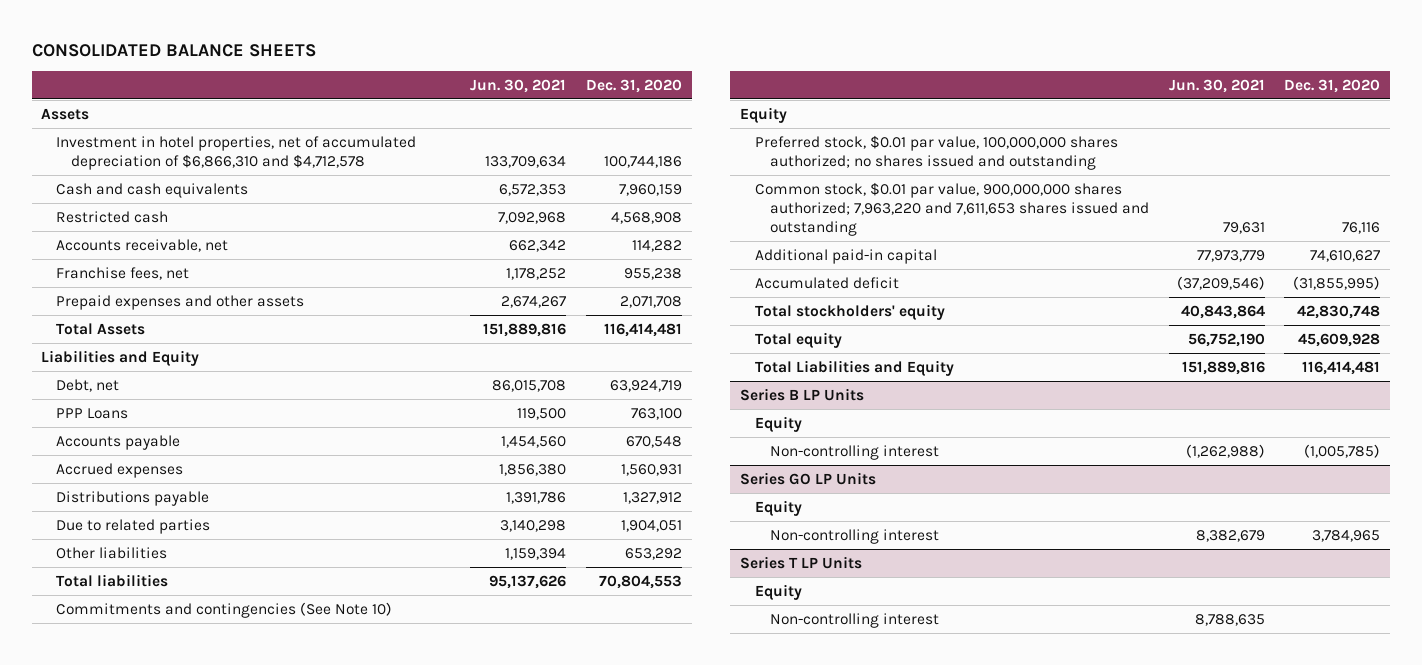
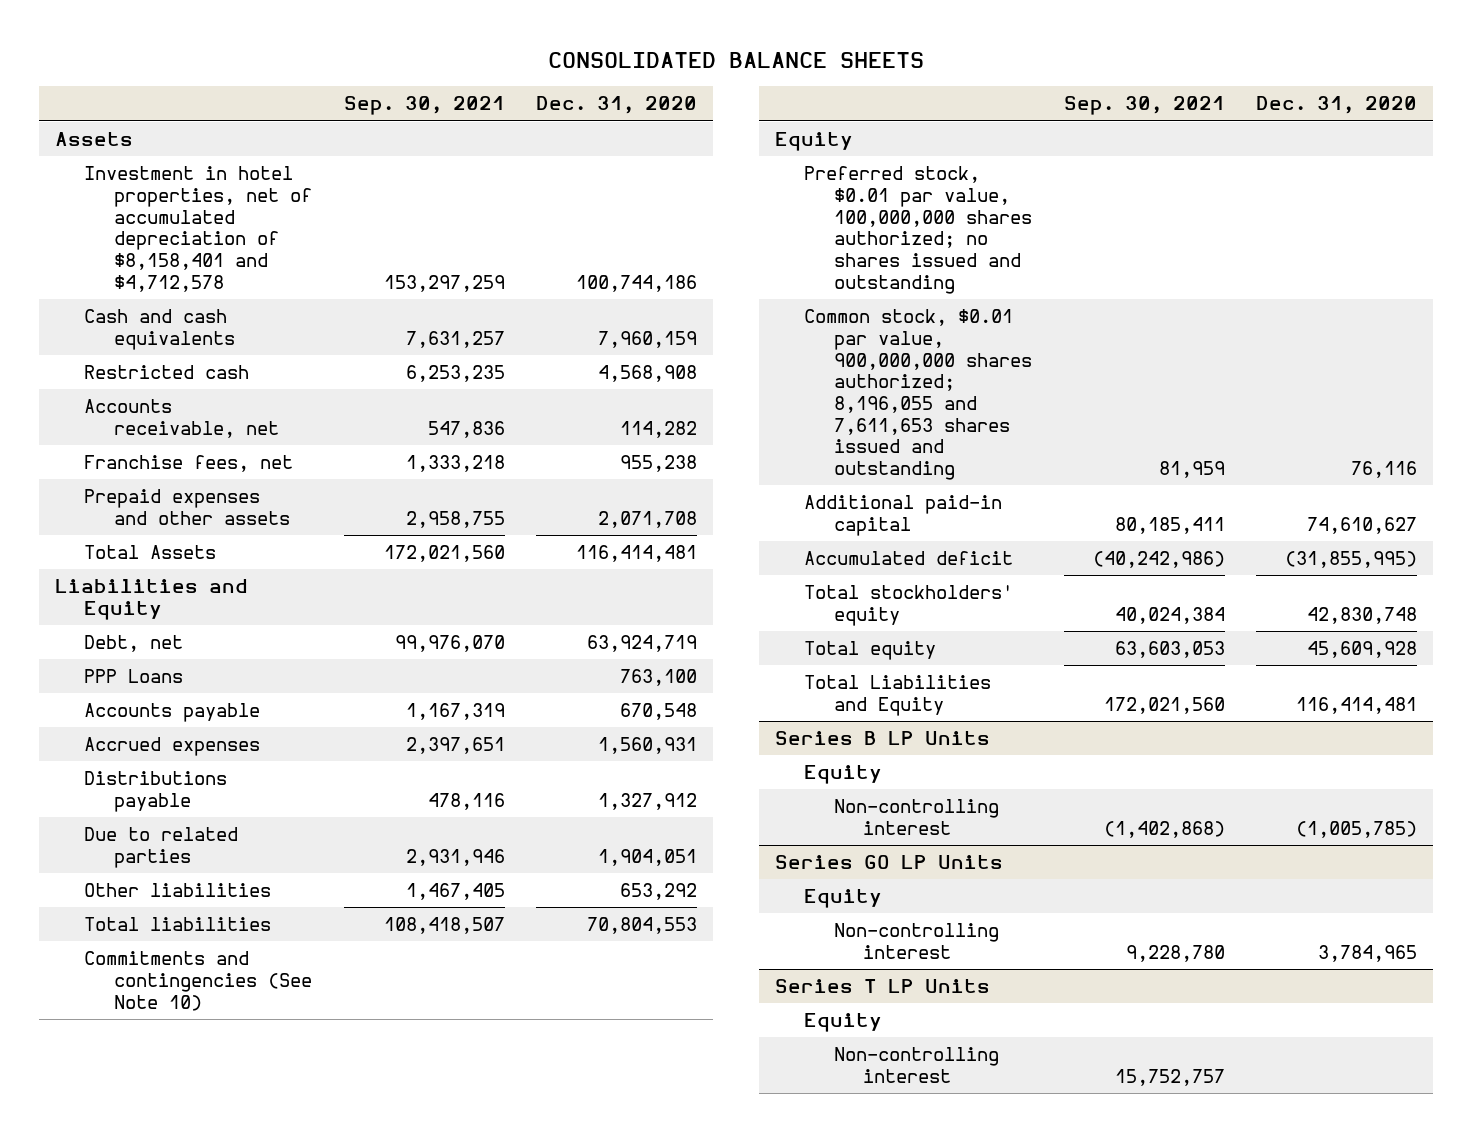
- | Jun. 30, 2021 | Dec. 31, 2020
+ | Sep. 30, 2021 | Dec. 31, 2020
- Investment in hotel properties, net of accumulated depreciation of $6,866,310 and $4,712,578 | 133,709,634 | 100,744,186
+ Investment in hotel properties, net of accumulated depreciation of $8,158,401 and $4,712,578 | 153,297,259 | 100,744,186
- Common stock, $0.01 par value, 900,000,000 shares authorized; 7,963,220 and 7,611,653 shares issued and outstanding | 79,631 | 76,116
+ Common stock, $0.01 par value, 900,000,000 shares authorized; 8,196,055 and 7,611,653 shares issued and outstanding | 81,959 | 76,116

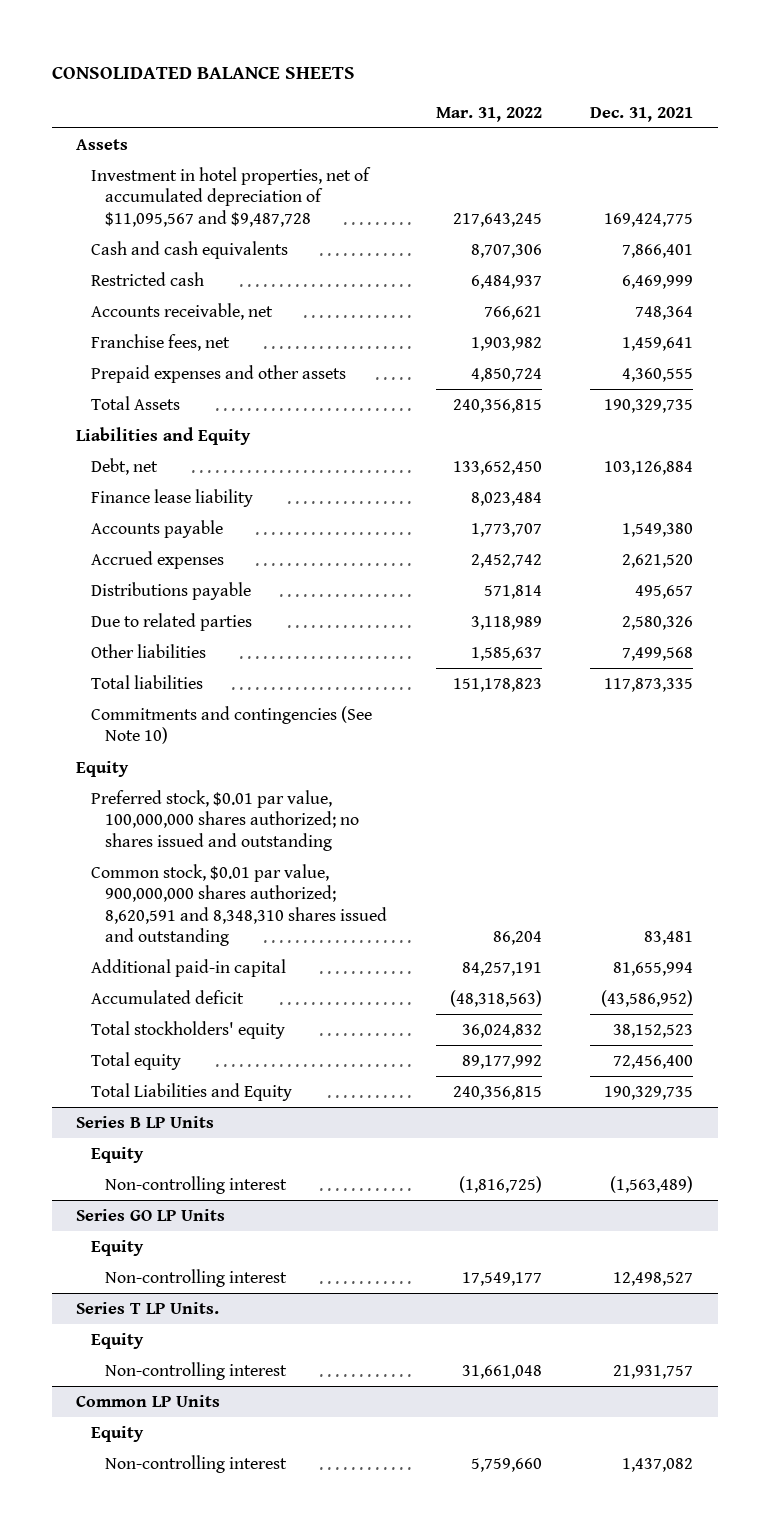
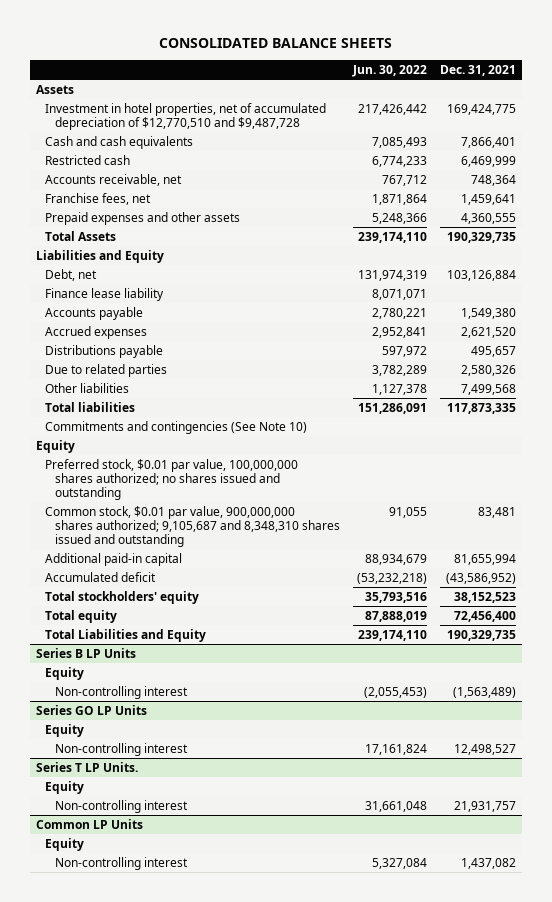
- | Mar. 31, 2022 | Dec. 31, 2021
+ | Jun. 30, 2022 | Dec. 31, 2021
- Investment in hotel properties, net of accumulated depreciation of $11,095,567 and $9,487,728 | 217,643,245 | 169,424,775
+ Investment in hotel properties, net of accumulated depreciation of $12,770,510 and $9,487,728 | 217,426,442 | 169,424,775
- Common stock, $0.01 par value, 900,000,000 shares authorized; 8,620,591 and 8,348,310 shares issued and outstanding | 86,204 | 83,481
+ Common stock, $0.01 par value, 900,000,000 shares authorized; 9,105,687 and 8,348,310 shares issued and outstanding | 91,055 | 83,481

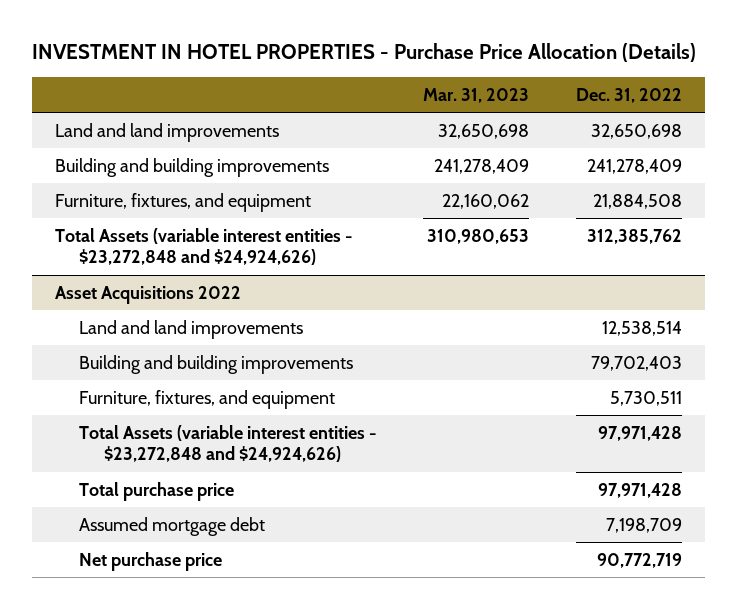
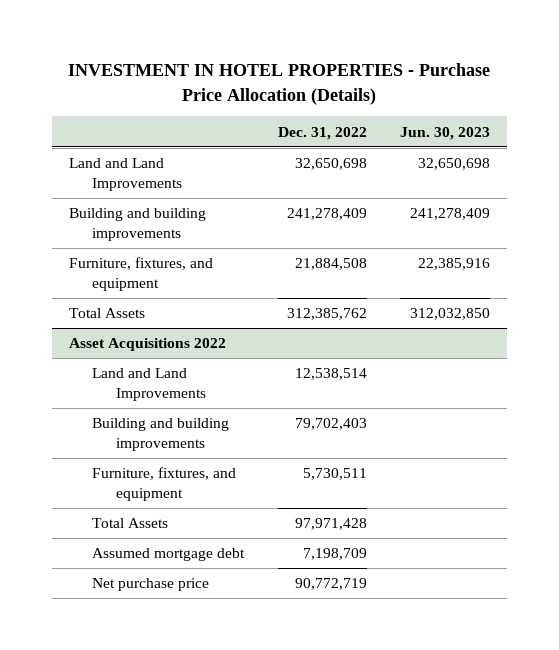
- | Mar. 31, 2023 | Dec. 31, 2022
+ | Dec. 31, 2022 | Jun. 30, 2023
- Land and land improvements | 32,650,698 | 32,650,698
+ Land and Land Improvements | 32,650,698 | 32,650,698
- Total Assets (variable interest entities - $23,272,848 and $24,924,626) | 310,980,653 | 312,385,762
+ Total Assets | 312,385,762 | 312,032,850
@ Asset Acquisitions 2022
- Land and land improvements | | 12,538,514
+ Land and Land Improvements | 12,538,514 |
- Total Assets (variable interest entities - $23,272,848 and $24,924,626) | | 97,971,428
- Total purchase price | | 97,971,428
+ Total Assets | 97,971,428 |

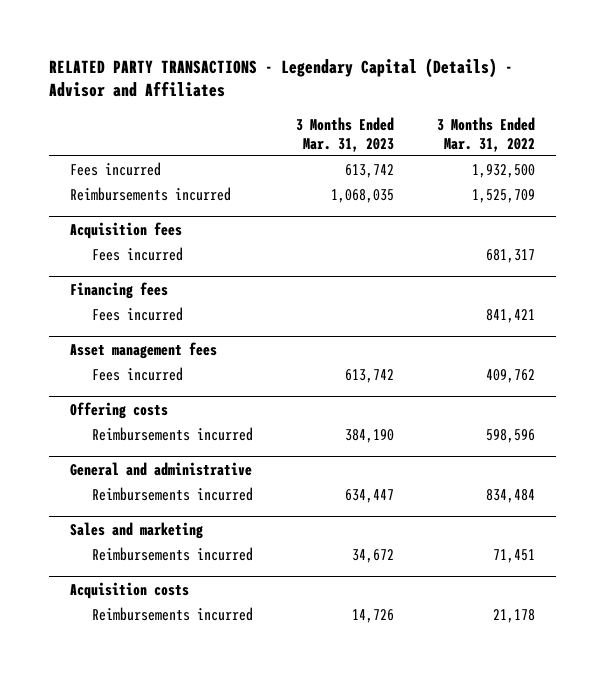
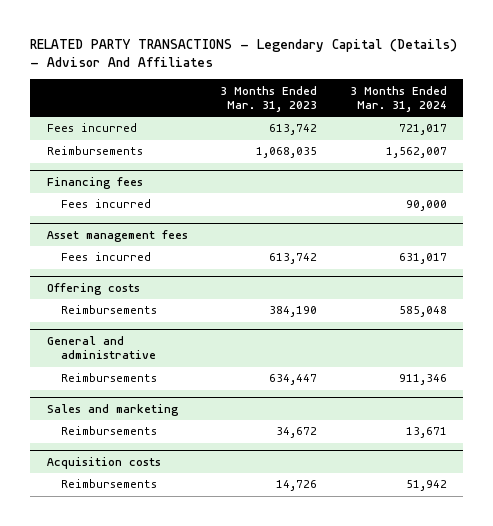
- RELATED PARTY TRANSACTIONS - Legendary Capital (Details) - Advisor and Affiliates
+ RELATED PARTY TRANSACTIONS - Legendary Capital (Details) - Advisor And Affiliates
- | 3 Months Ended Mar. 31, 2023 | 3 Months Ended Mar. 31, 2022
+ | 3 Months Ended Mar. 31, 2023 | 3 Months Ended Mar. 31, 2024
- Reimbursements incurred | 1,068,035 | 1,525,709
- Acquisition fees
- Fees incurred | | 681,317
+ Reimbursements | 1,068,035 | 1,562,007
@ Offering costs
- Reimbursements incurred | 384,190 | 598,596
+ Reimbursements | 384,190 | 585,048
@ General and administrative
- Reimbursements incurred | 634,447 | 834,484
+ Reimbursements | 634,447 | 911,346
@ Sales and marketing
- Reimbursements incurred | 34,672 | 71,451
+ Reimbursements | 34,672 | 13,671
@ Acquisition costs
- Reimbursements incurred | 14,726 | 21,178
+ Reimbursements | 14,726 | 51,942

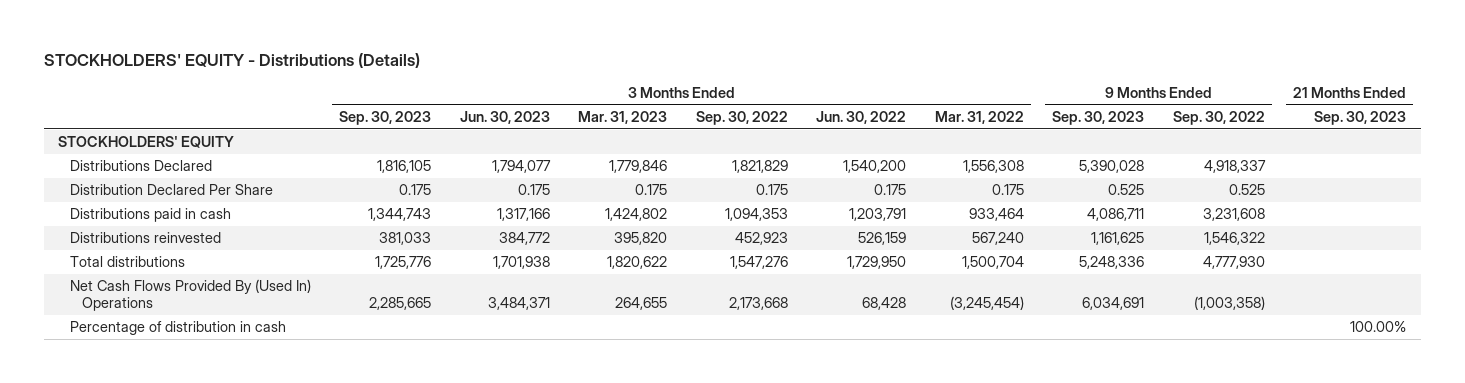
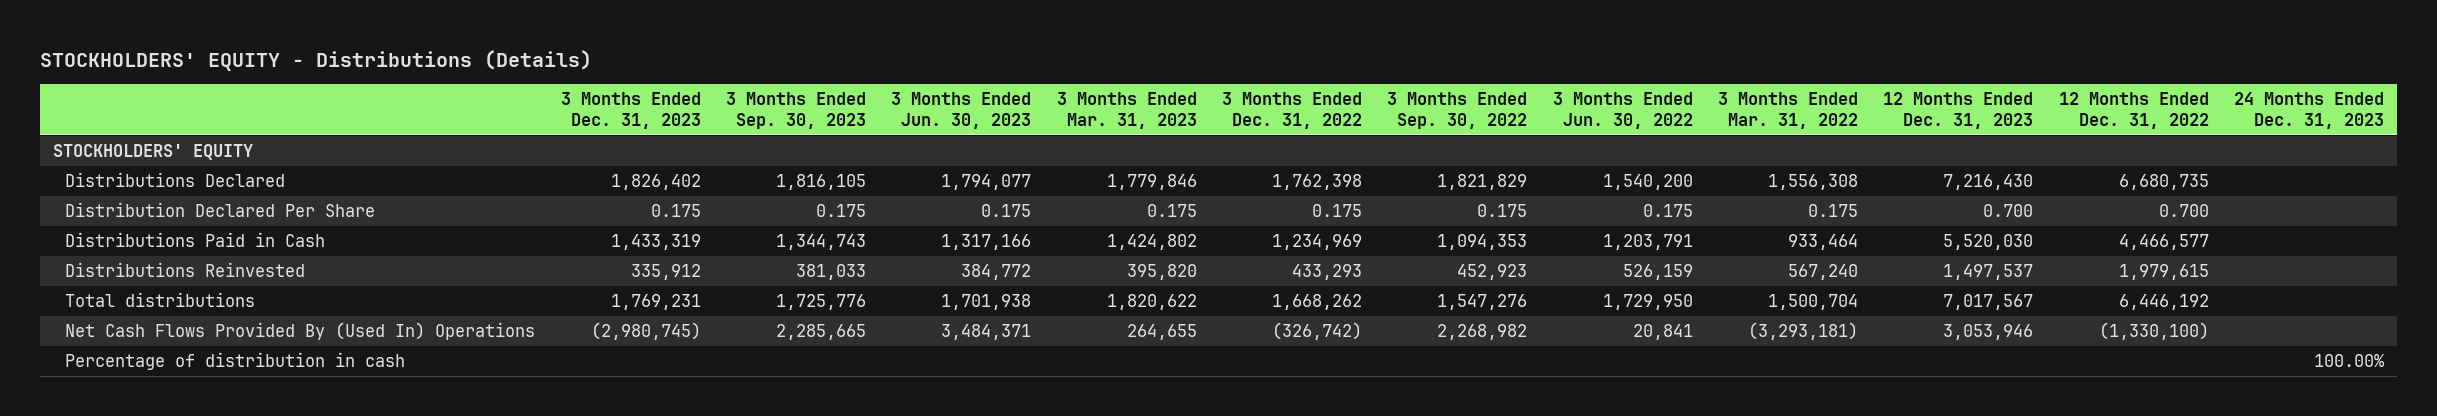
- | 3 Months Ended Sep. 30, 2023 | 3 Months Ended Jun. 30, 2023 | 3 Months Ended Mar. 31, 2023 | 3 Months Ended Sep. 30, 2022 | 3 Months Ended Jun. 30, 2022 | 3 Months Ended Mar. 31, 2022 | 9 Months Ended Sep. 30, 2023 | 9 Months Ended Sep. 30, 2022 | 21 Months Ended Sep. 30, 2023
+ | 3 Months Ended Dec. 31, 2023 | 3 Months Ended Sep. 30, 2023 | 3 Months Ended Jun. 30, 2023 | 3 Months Ended Mar. 31, 2023 | 3 Months Ended Dec. 31, 2022 | 3 Months Ended Sep. 30, 2022 | 3 Months Ended Jun. 30, 2022 | 3 Months Ended Mar. 31, 2022 | 12 Months Ended Dec. 31, 2023 | 12 Months Ended Dec. 31, 2022 | 24 Months Ended Dec. 31, 2023
- Distributions paid in cash | 1,344,743 | 1,317,166 | 1,424,802 | 1,094,353 | 1,203,791 | 933,464 | 4,086,711 | 3,231,608 |
- Distributions reinvested | 381,033 | 384,772 | 395,820 | 452,923 | 526,159 | 567,240 | 1,161,625 | 1,546,322 |
+ Distributions Paid in Cash | 1,433,319 | 1,344,743 | 1,317,166 | 1,424,802 | 1,234,969 | 1,094,353 | 1,203,791 | 933,464 | 5,520,030 | 4,466,577 |
+ Distributions Reinvested | 335,912 | 381,033 | 384,772 | 395,820 | 433,293 | 452,923 | 526,159 | 567,240 | 1,497,537 | 1,979,615 |
- Net Cash Flows Provided By (Used In) Operations | 2,285,665 | 3,484,371 | 264,655 | 2,173,668 | 68,428 | (3,245,454) | 6,034,691 | (1,003,358) |
+ Net Cash Flows Provided By (Used In) Operations | (2,980,745) | 2,285,665 | 3,484,371 | 264,655 | (326,742) | 2,268,982 | 20,841 | (3,293,181) | 3,053,946 | (1,330,100) |

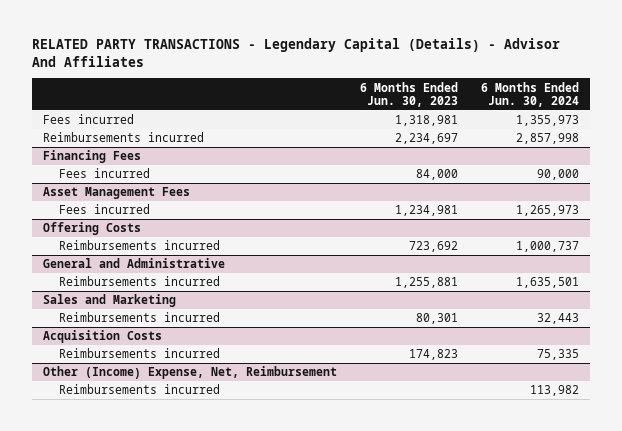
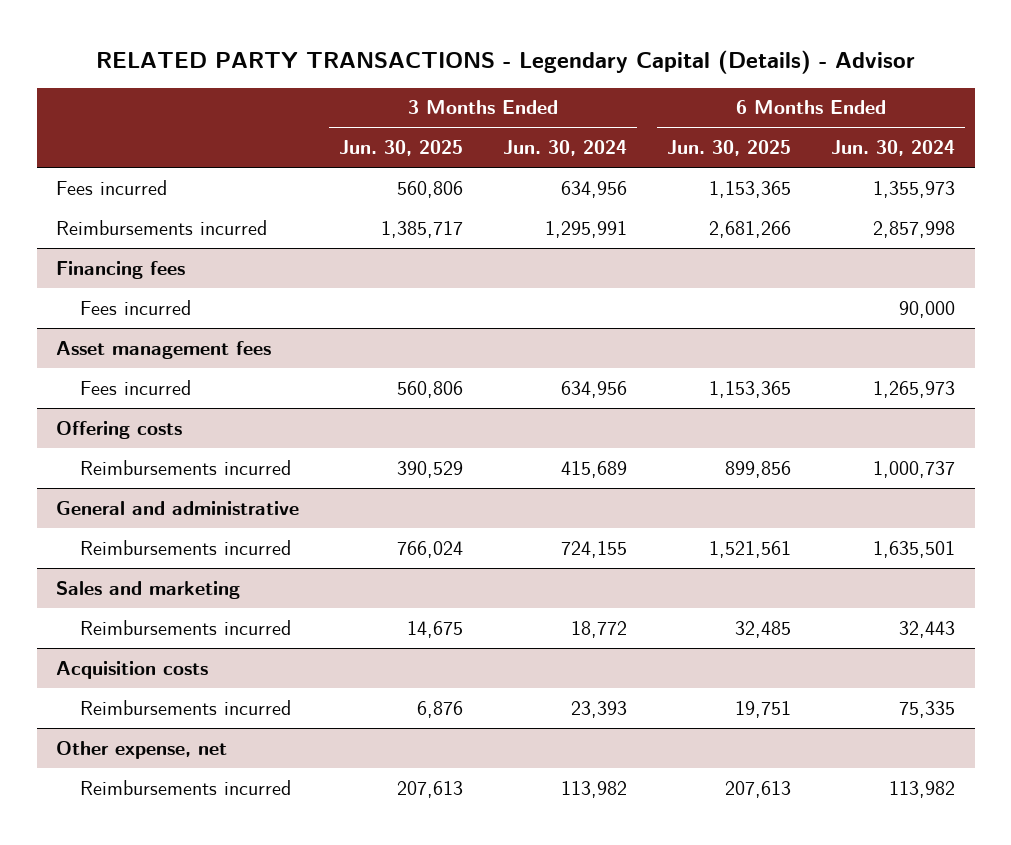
- RELATED PARTY TRANSACTIONS - Legendary Capital (Details) - Advisor And Affiliates
+ RELATED PARTY TRANSACTIONS - Legendary Capital (Details) - Advisor
- | 6 Months Ended Jun. 30, 2023 | 6 Months Ended Jun. 30, 2024
+ | 3 Months Ended Jun. 30, 2025 | 3 Months Ended Jun. 30, 2024 | 6 Months Ended Jun. 30, 2025 | 6 Months Ended Jun. 30, 2024
- Financing Fees
+ Financing fees
- Asset Management Fees
+ Asset management fees
- Offering Costs
+ Offering costs
- General and Administrative
+ General and administrative
- Sales and Marketing
+ Sales and marketing
- Acquisition Costs
+ Acquisition costs
- Other (Income) Expense, Net, Reimbursement
+ Other expense, net

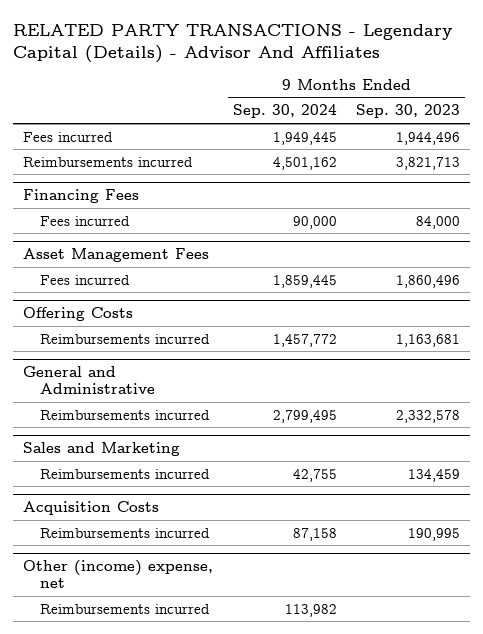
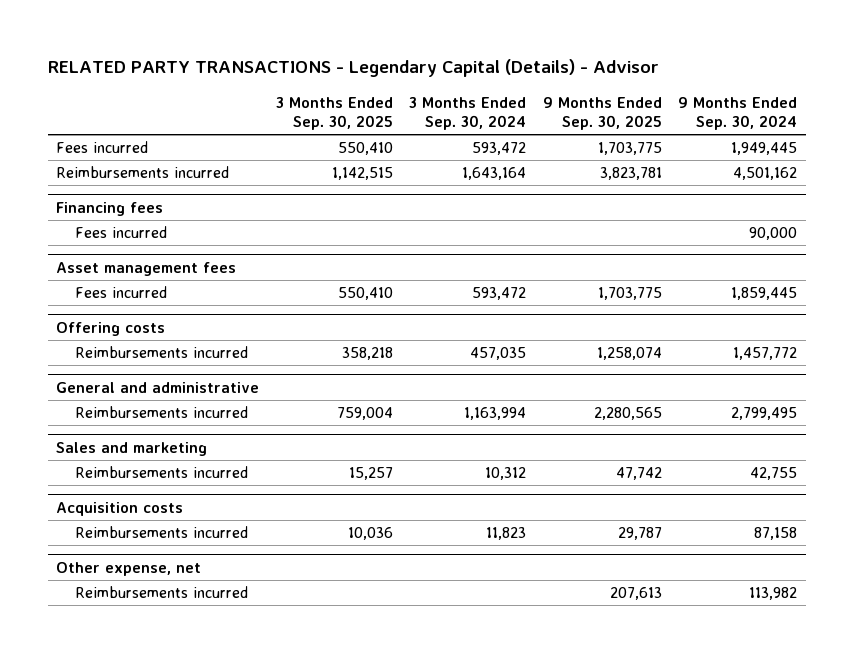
- RELATED PARTY TRANSACTIONS - Legendary Capital (Details) - Advisor And Affiliates
+ RELATED PARTY TRANSACTIONS - Legendary Capital (Details) - Advisor
- | 9 Months Ended Sep. 30, 2024 | 9 Months Ended Sep. 30, 2023
+ | 3 Months Ended Sep. 30, 2025 | 3 Months Ended Sep. 30, 2024 | 9 Months Ended Sep. 30, 2025 | 9 Months Ended Sep. 30, 2024
- Financing Fees
+ Financing fees
- Asset Management Fees
+ Asset management fees
- Offering Costs
+ Offering costs
- General and Administrative
+ General and administrative
- Sales and Marketing
+ Sales and marketing
- Acquisition Costs
+ Acquisition costs
- Other (income) expense, net
+ Other expense, net

